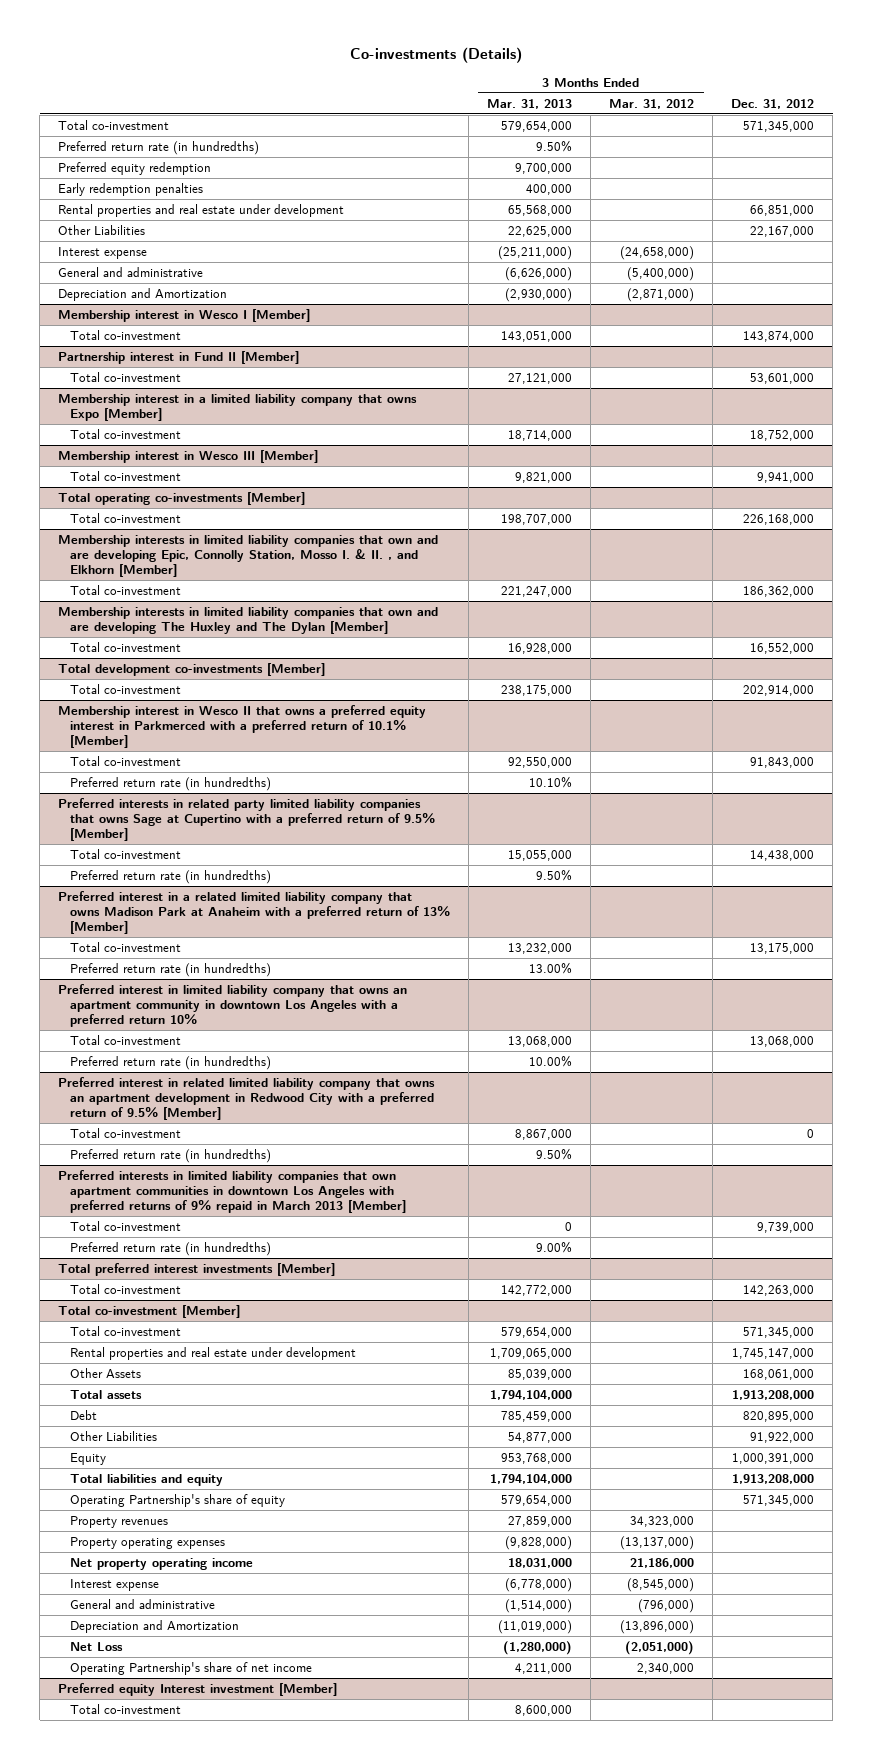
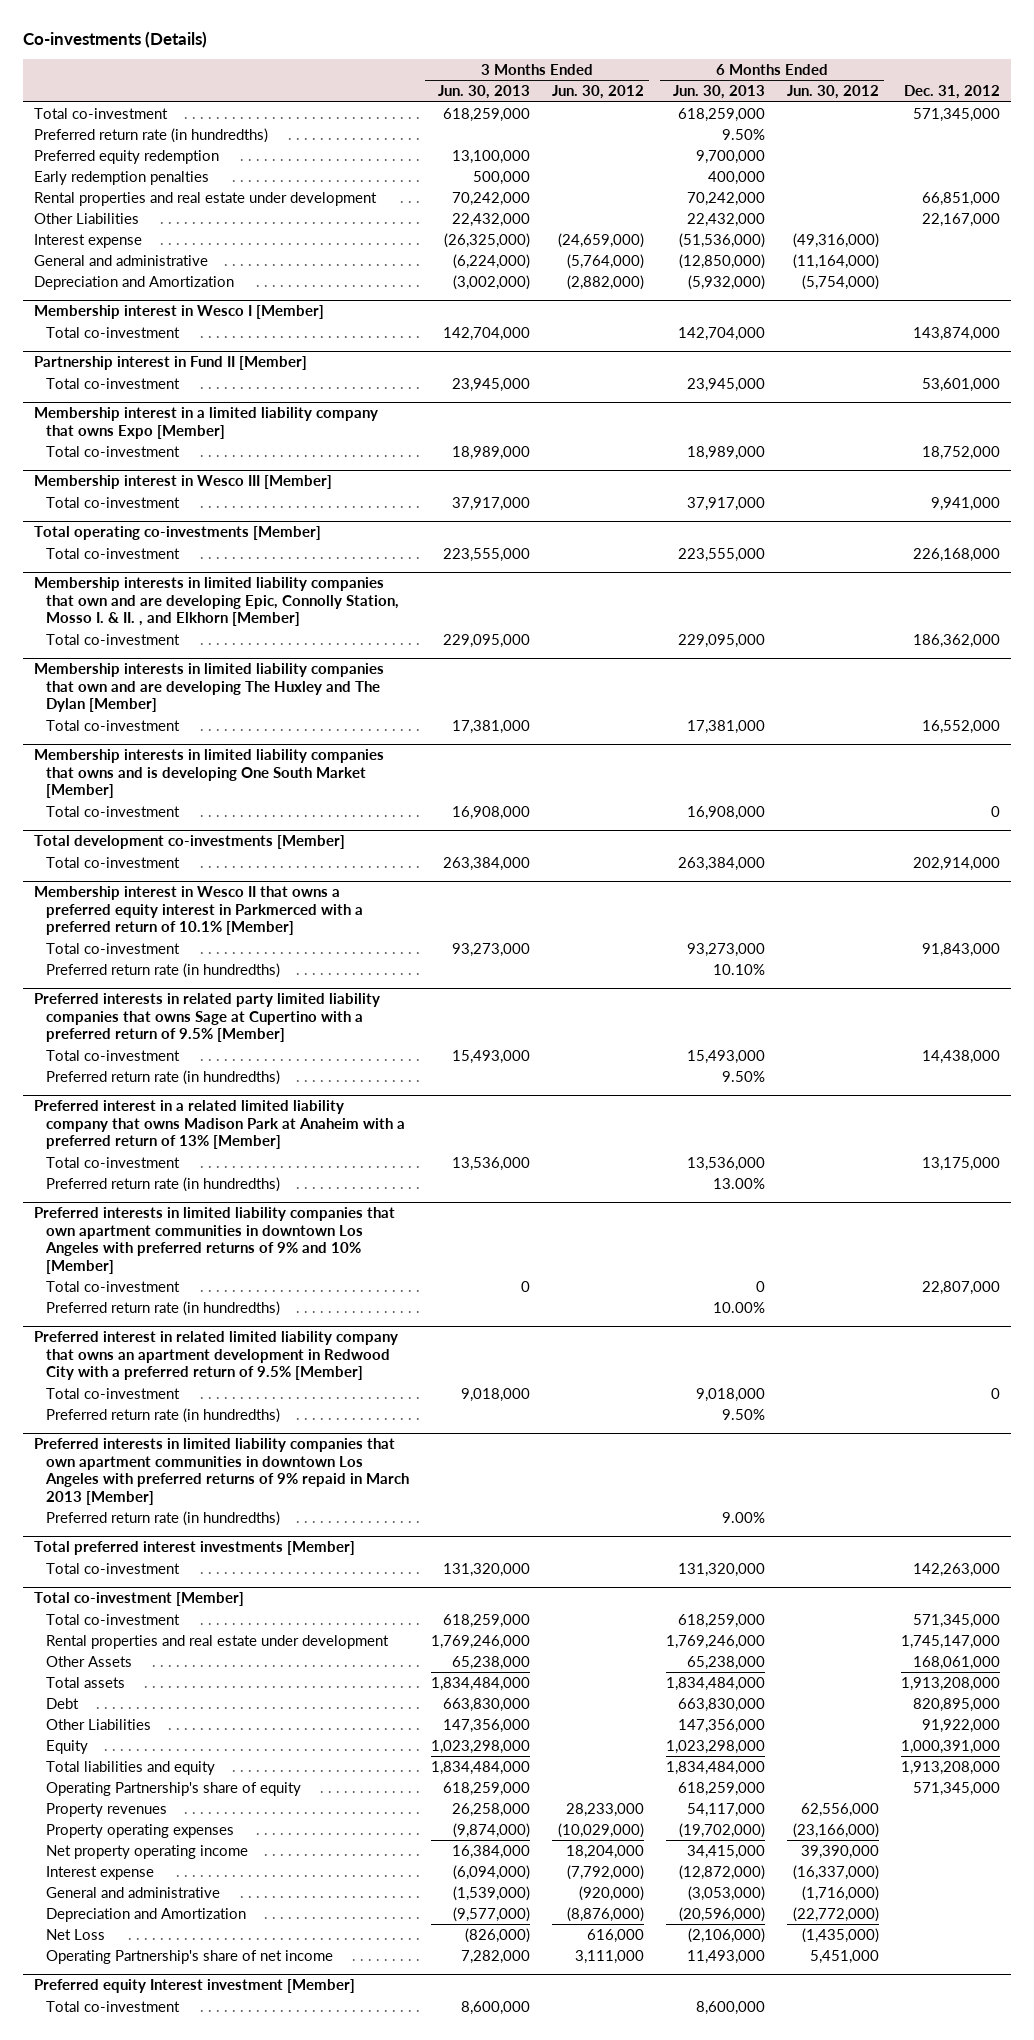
- | 3 Months Ended Mar. 31, 2013 | 3 Months Ended Mar. 31, 2012 | Dec. 31, 2012
+ | 3 Months Ended Jun. 30, 2013 | 3 Months Ended Jun. 30, 2012 | 6 Months Ended Jun. 30, 2013 | 6 Months Ended Jun. 30, 2012 | Dec. 31, 2012
+ Membership interests in limited liability companies that owns and is developing One South Market [Member]
+ Total co-investment | 16,908,000 | | 16,908,000 | | 0
- Preferred interest in limited liability company that owns an apartment community in downtown Los Angeles with a preferred return 10%
- Total co-investment | 13,068,000 | | 13,068,000
+ Preferred interests in limited liability companies that own apartment communities in downtown Los Angeles with preferred returns of 9% and 10% [Member]
+ Total co-investment | 0 | | 0 | | 22,807,000
@ Preferred interests in limited liability companies that own apartment communities in downtown Los Angeles with preferred returns of 9% repaid in March 2013 [Member]
- Total co-investment | 0 | | 9,739,000

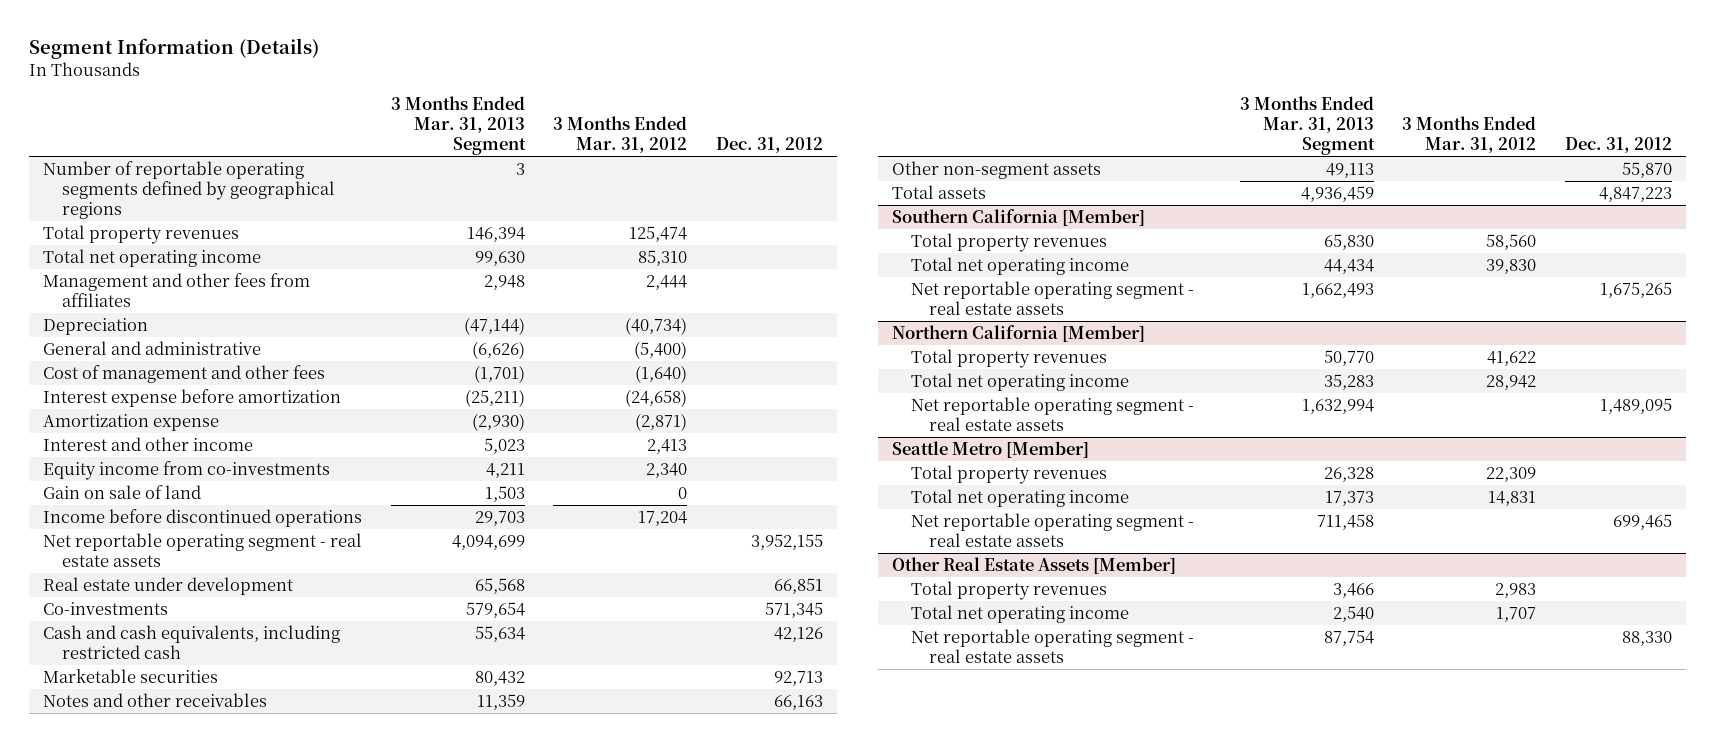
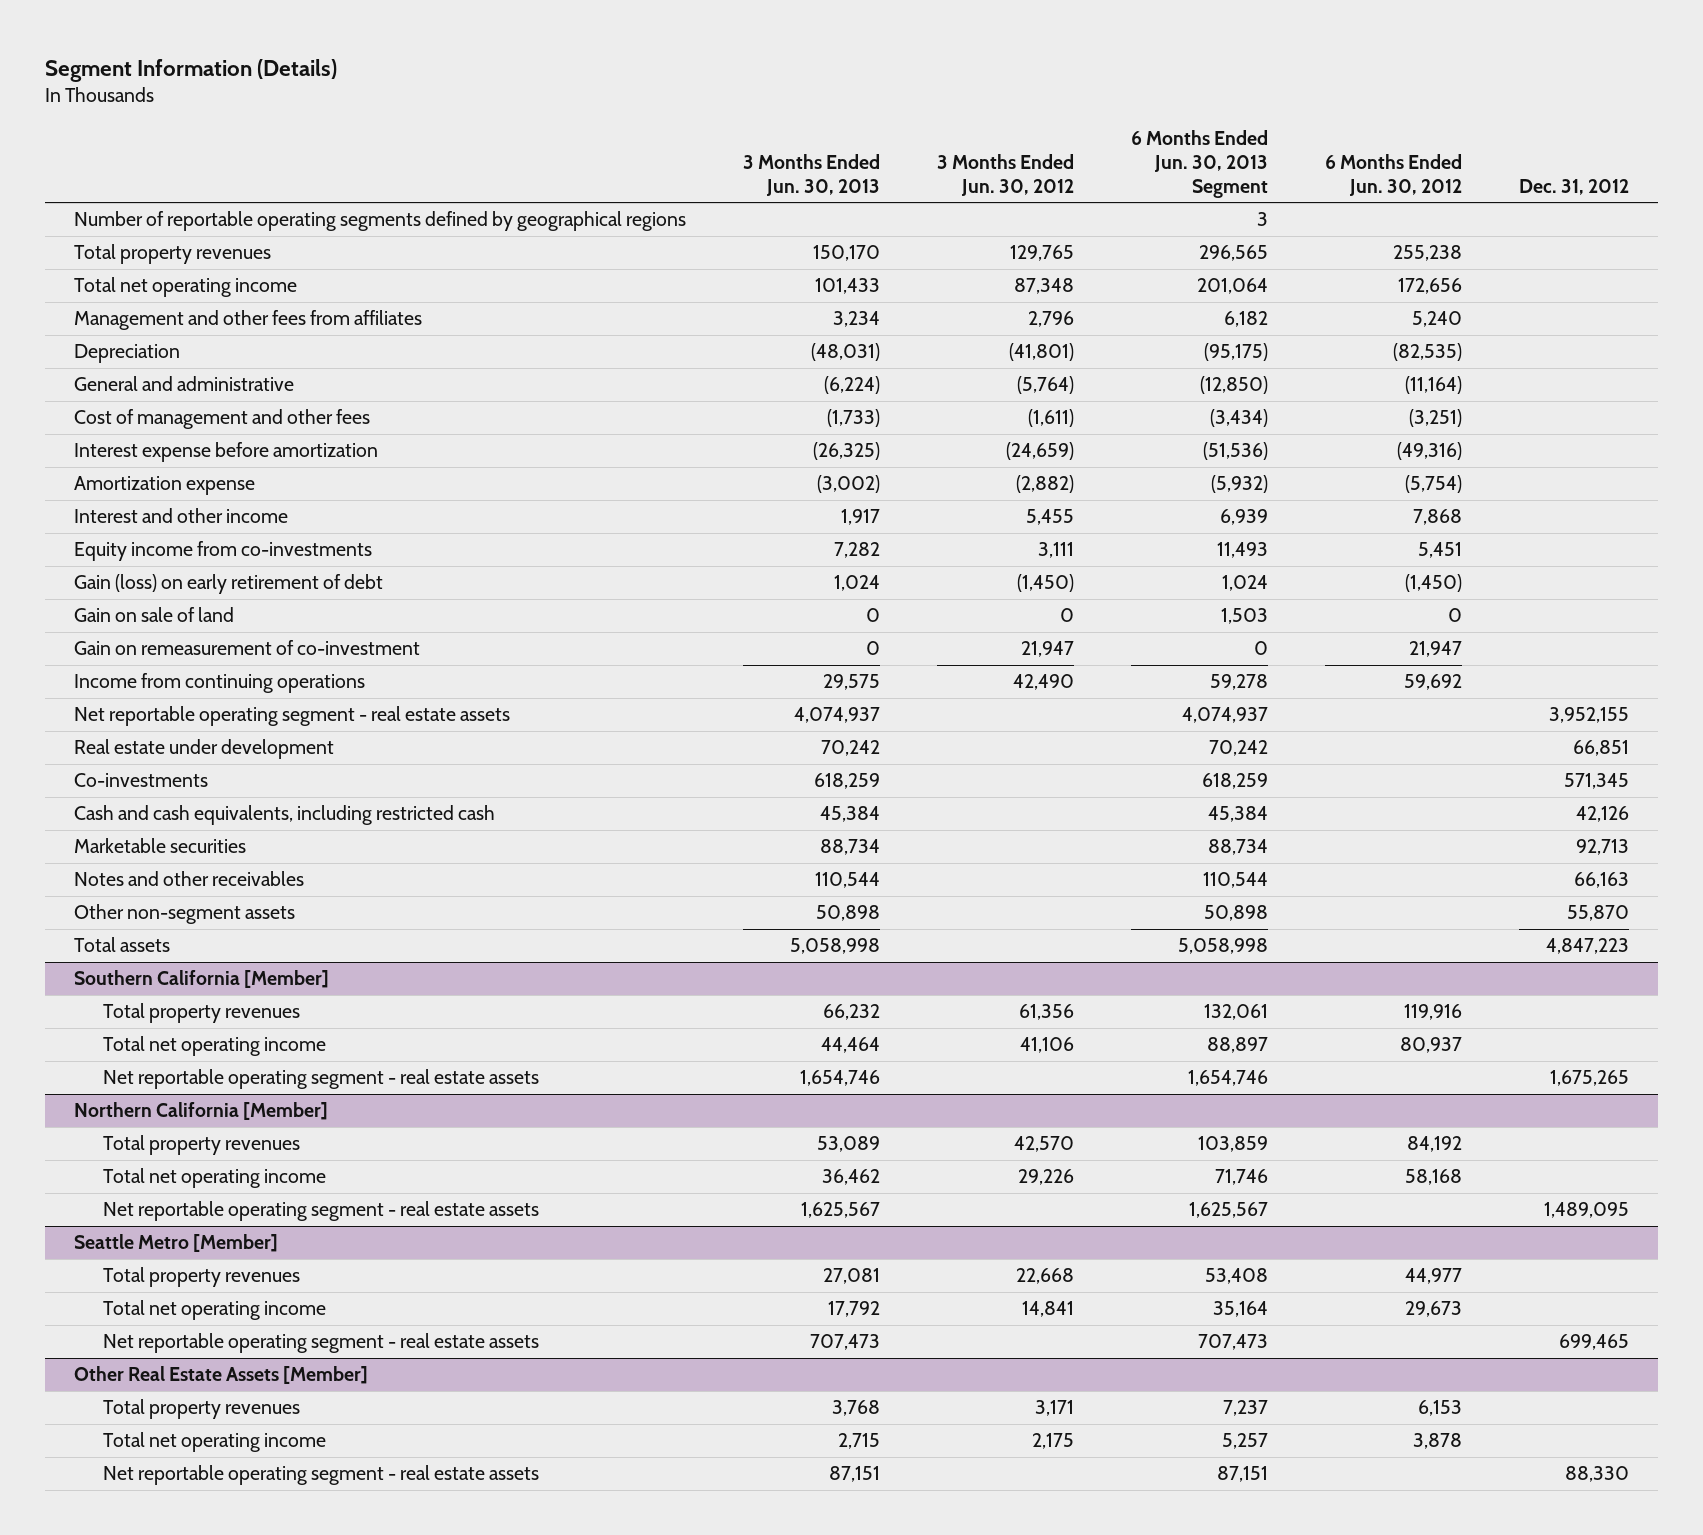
- | 3 Months Ended Mar. 31, 2013 Segment | 3 Months Ended Mar. 31, 2012 | Dec. 31, 2012
+ | 3 Months Ended Jun. 30, 2013 | 3 Months Ended Jun. 30, 2012 | 6 Months Ended Jun. 30, 2013 Segment | 6 Months Ended Jun. 30, 2012 | Dec. 31, 2012
+ Gain (loss) on early retirement of debt | 1,024 | (1,450) | 1,024 | (1,450) |
- Income before discontinued operations | 29,703 | 17,204 |
+ Gain on remeasurement of co-investment | 0 | 21,947 | 0 | 21,947 |
+ Income from continuing operations | 29,575 | 42,490 | 59,278 | 59,692 |

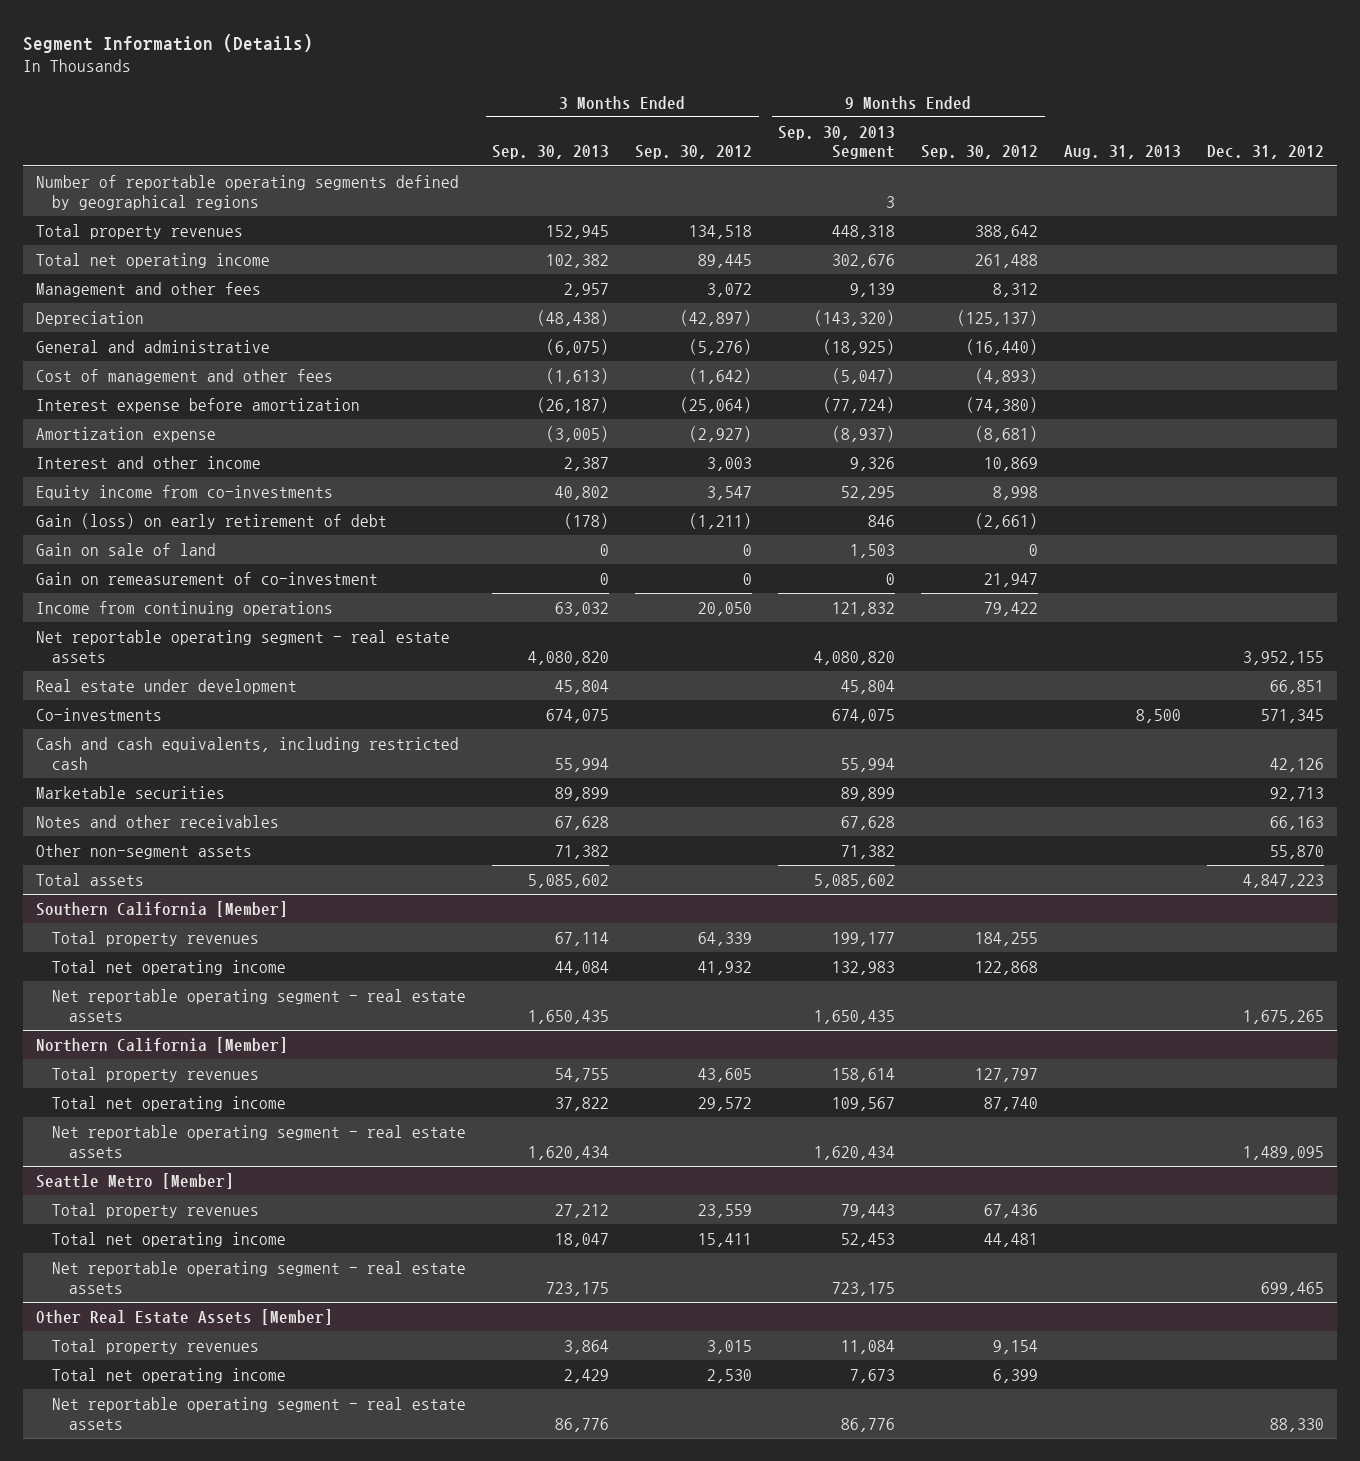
- | 3 Months Ended Jun. 30, 2013 | 3 Months Ended Jun. 30, 2012 | 6 Months Ended Jun. 30, 2013 Segment | 6 Months Ended Jun. 30, 2012 | Dec. 31, 2012
+ | 3 Months Ended Sep. 30, 2013 | 3 Months Ended Sep. 30, 2012 | 9 Months Ended Sep. 30, 2013 Segment | 9 Months Ended Sep. 30, 2012 | Aug. 31, 2013 | Dec. 31, 2012
- Management and other fees from affiliates | 3,234 | 2,796 | 6,182 | 5,240 |
+ Management and other fees | 2,957 | 3,072 | 9,139 | 8,312 | |

